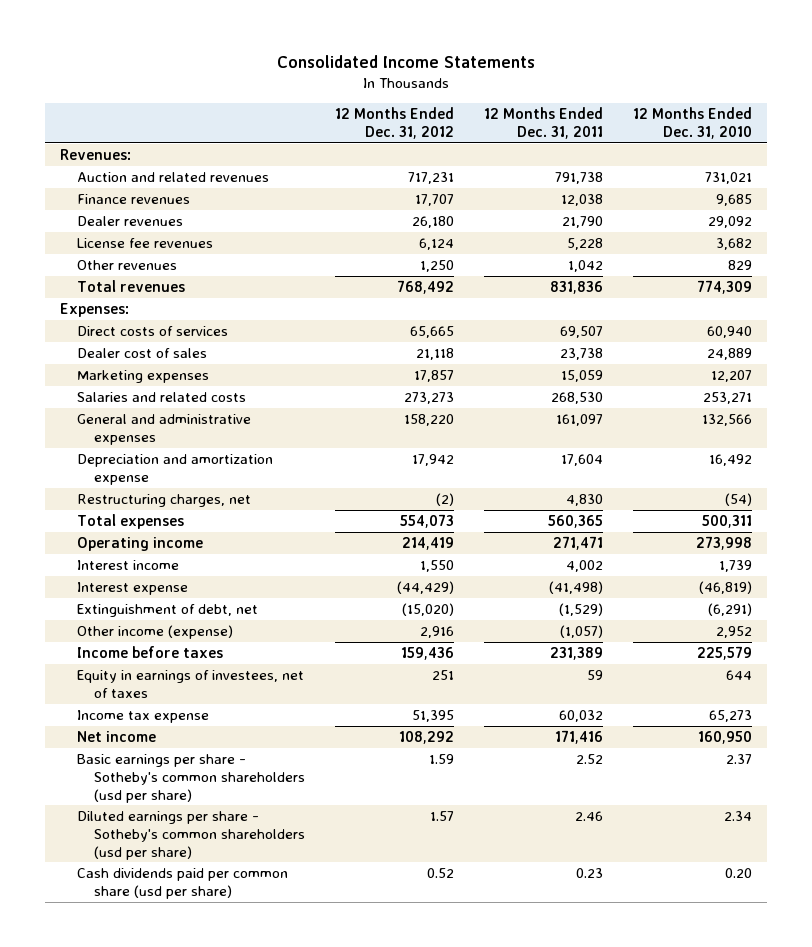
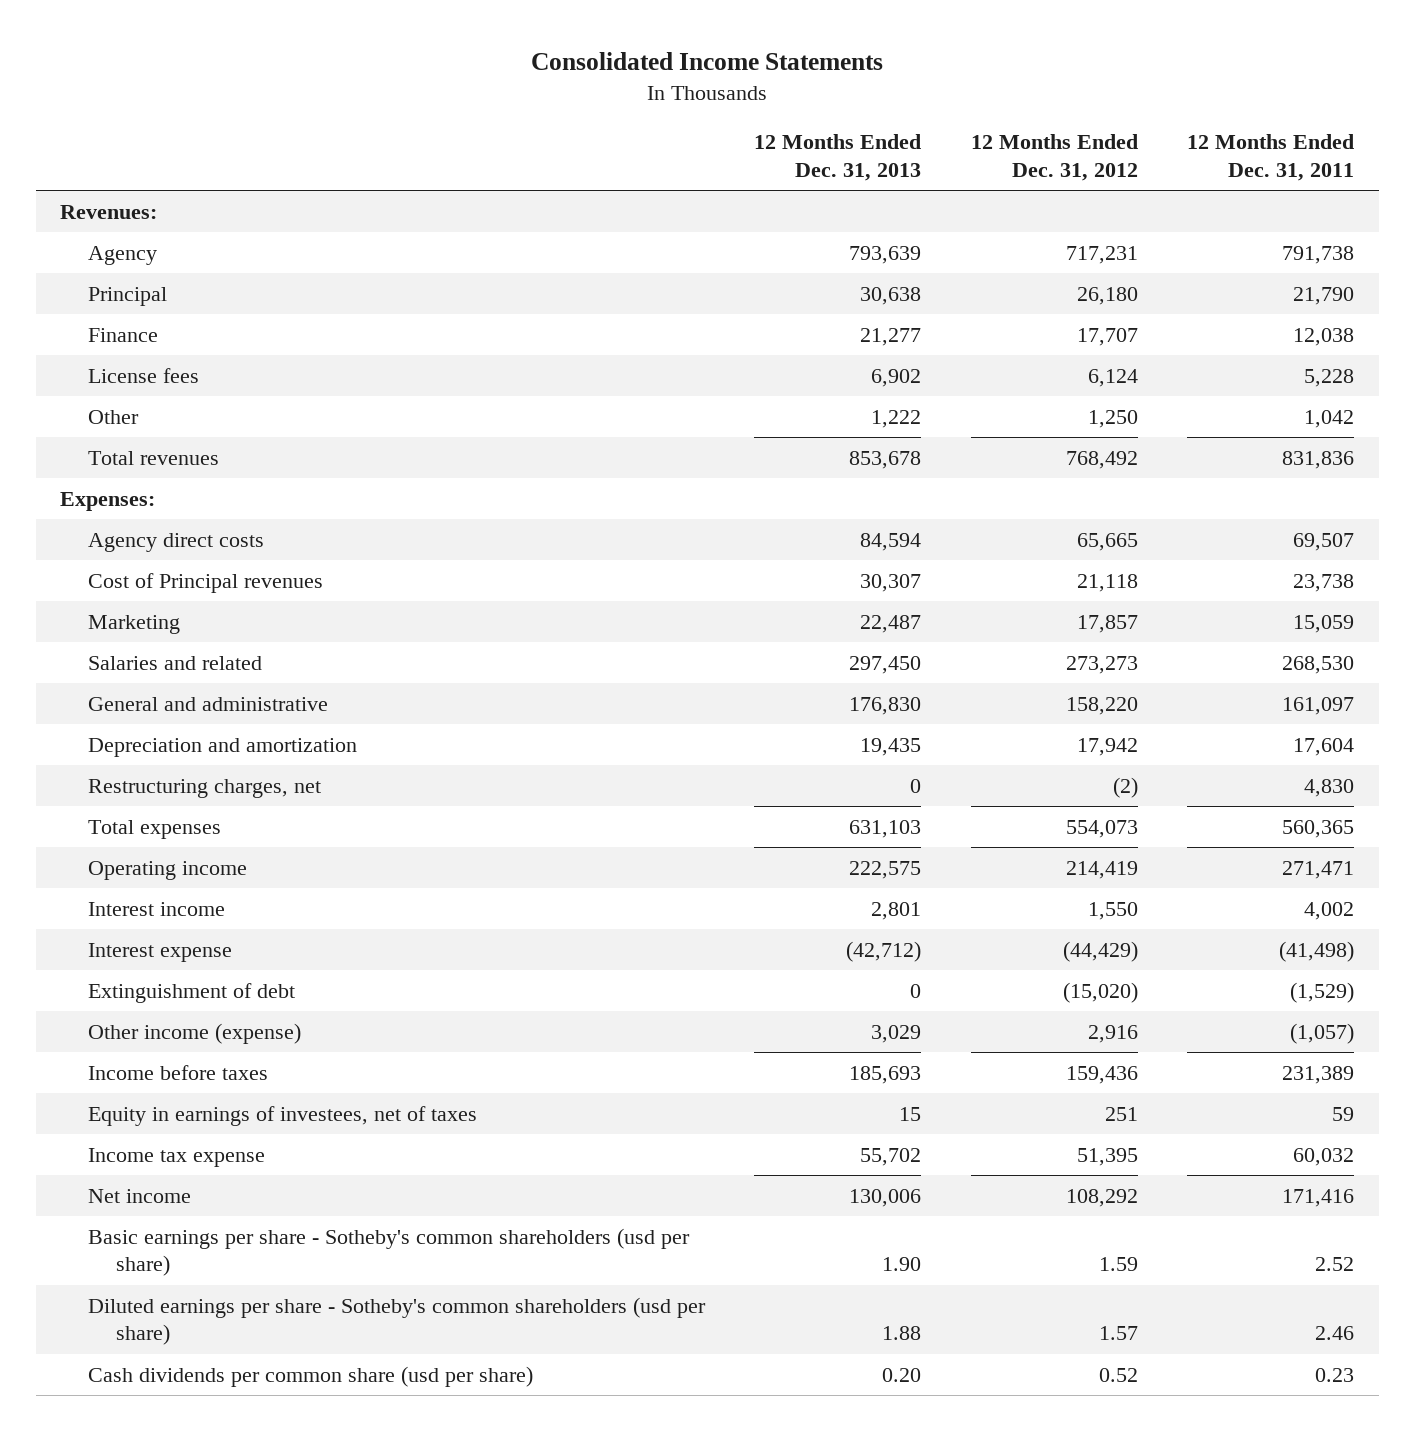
- | 12 Months Ended Dec. 31, 2012 | 12 Months Ended Dec. 31, 2011 | 12 Months Ended Dec. 31, 2010
+ | 12 Months Ended Dec. 31, 2013 | 12 Months Ended Dec. 31, 2012 | 12 Months Ended Dec. 31, 2011
- Auction and related revenues | 717,231 | 791,738 | 731,021
- Finance revenues | 17,707 | 12,038 | 9,685
- Dealer revenues | 26,180 | 21,790 | 29,092
- License fee revenues | 6,124 | 5,228 | 3,682
- Other revenues | 1,250 | 1,042 | 829
+ Agency | 793,639 | 717,231 | 791,738
+ Principal | 30,638 | 26,180 | 21,790
+ Finance | 21,277 | 17,707 | 12,038
+ License fees | 6,902 | 6,124 | 5,228
+ Other | 1,222 | 1,250 | 1,042
- Direct costs of services | 65,665 | 69,507 | 60,940
- Dealer cost of sales | 21,118 | 23,738 | 24,889
- Marketing expenses | 17,857 | 15,059 | 12,207
- Salaries and related costs | 273,273 | 268,530 | 253,271
- General and administrative expenses | 158,220 | 161,097 | 132,566
- Depreciation and amortization expense | 17,942 | 17,604 | 16,492
+ Agency direct costs | 84,594 | 65,665 | 69,507
+ Cost of Principal revenues | 30,307 | 21,118 | 23,738
+ Marketing | 22,487 | 17,857 | 15,059
+ Salaries and related | 297,450 | 273,273 | 268,530
+ General and administrative | 176,830 | 158,220 | 161,097
+ Depreciation and amortization | 19,435 | 17,942 | 17,604
- Extinguishment of debt, net | (15,020) | (1,529) | (6,291)
+ Extinguishment of debt | 0 | (15,020) | (1,529)
- Cash dividends paid per common share (usd per share) | 0.52 | 0.23 | 0.20
+ Cash dividends per common share (usd per share) | 0.20 | 0.52 | 0.23

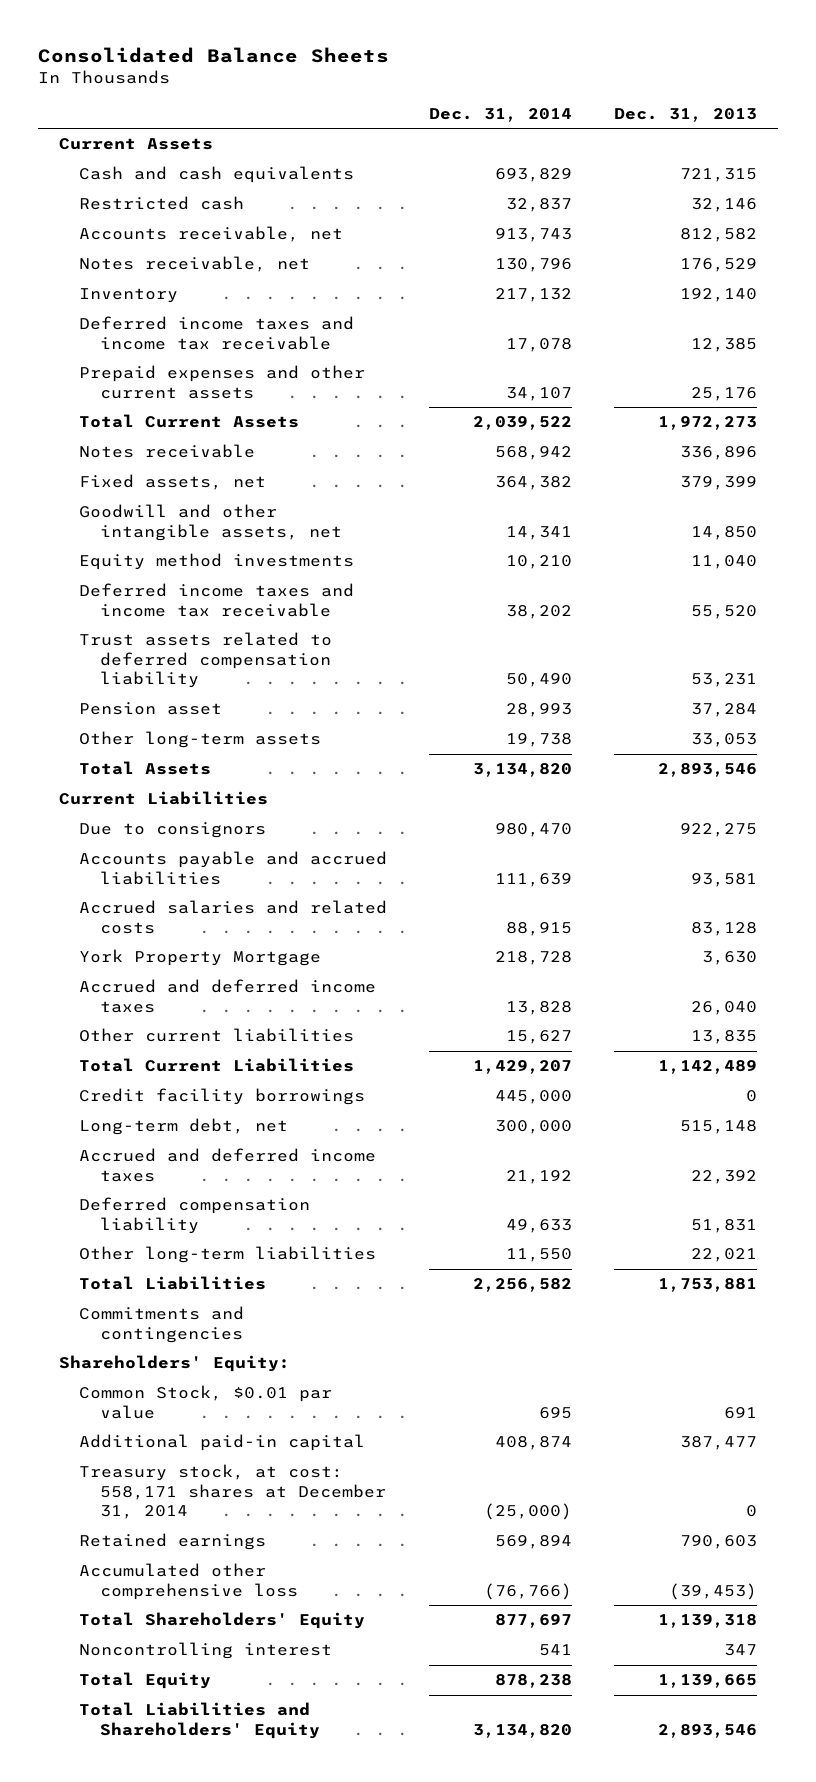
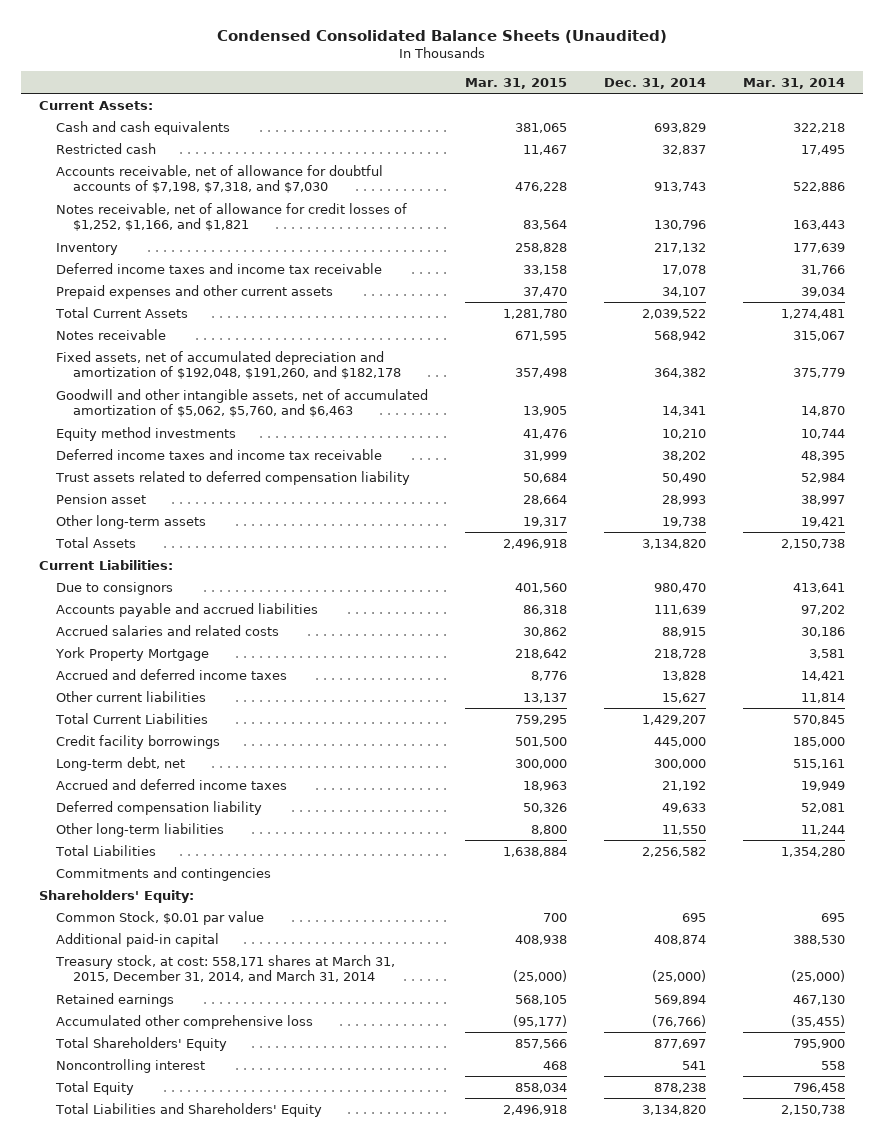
- Consolidated Balance Sheets
+ Condensed Consolidated Balance Sheets (Unaudited)
- | Dec. 31, 2014 | Dec. 31, 2013
+ | Mar. 31, 2015 | Dec. 31, 2014 | Mar. 31, 2014
- Current Assets
+ Current Assets:
- Accounts receivable, net | 913,743 | 812,582
- Notes receivable, net | 130,796 | 176,529
+ Accounts receivable, net of allowance for doubtful accounts of $7,198, $7,318, and $7,030 | 476,228 | 913,743 | 522,886
+ Notes receivable, net of allowance for credit losses of $1,252, $1,166, and $1,821 | 83,564 | 130,796 | 163,443
- Fixed assets, net | 364,382 | 379,399
- Goodwill and other intangible assets, net | 14,341 | 14,850
+ Fixed assets, net of accumulated depreciation and amortization of $192,048, $191,260, and $182,178 | 357,498 | 364,382 | 375,779
+ Goodwill and other intangible assets, net of accumulated amortization of $5,062, $5,760, and $6,463 | 13,905 | 14,341 | 14,870
- Current Liabilities
+ Current Liabilities:
- Treasury stock, at cost: 558,171 shares at December 31, 2014 | (25,000) | 0
+ Treasury stock, at cost: 558,171 shares at March 31, 2015, December 31, 2014, and March 31, 2014 | (25,000) | (25,000) | (25,000)

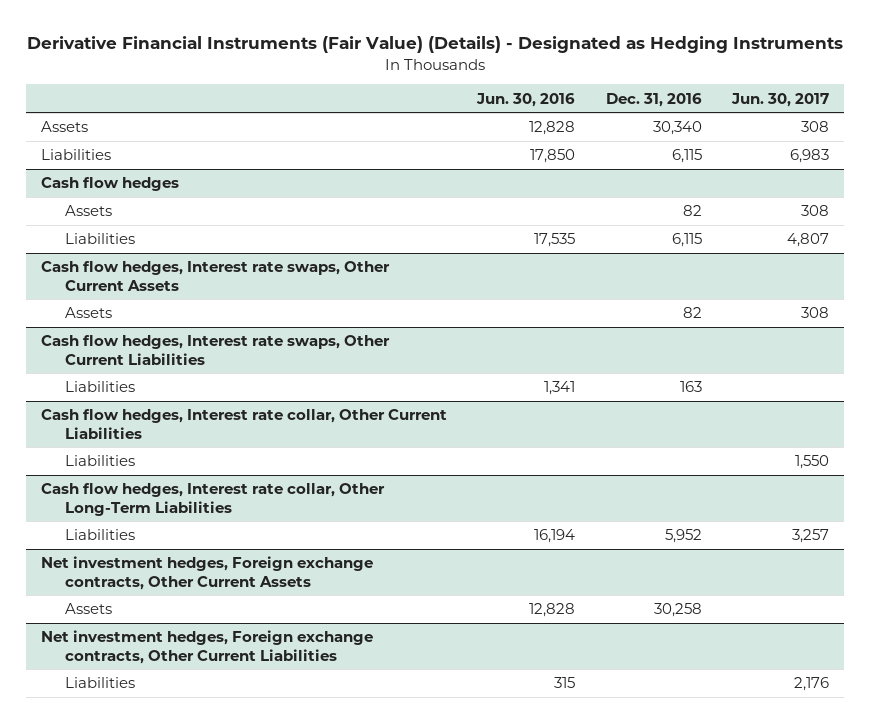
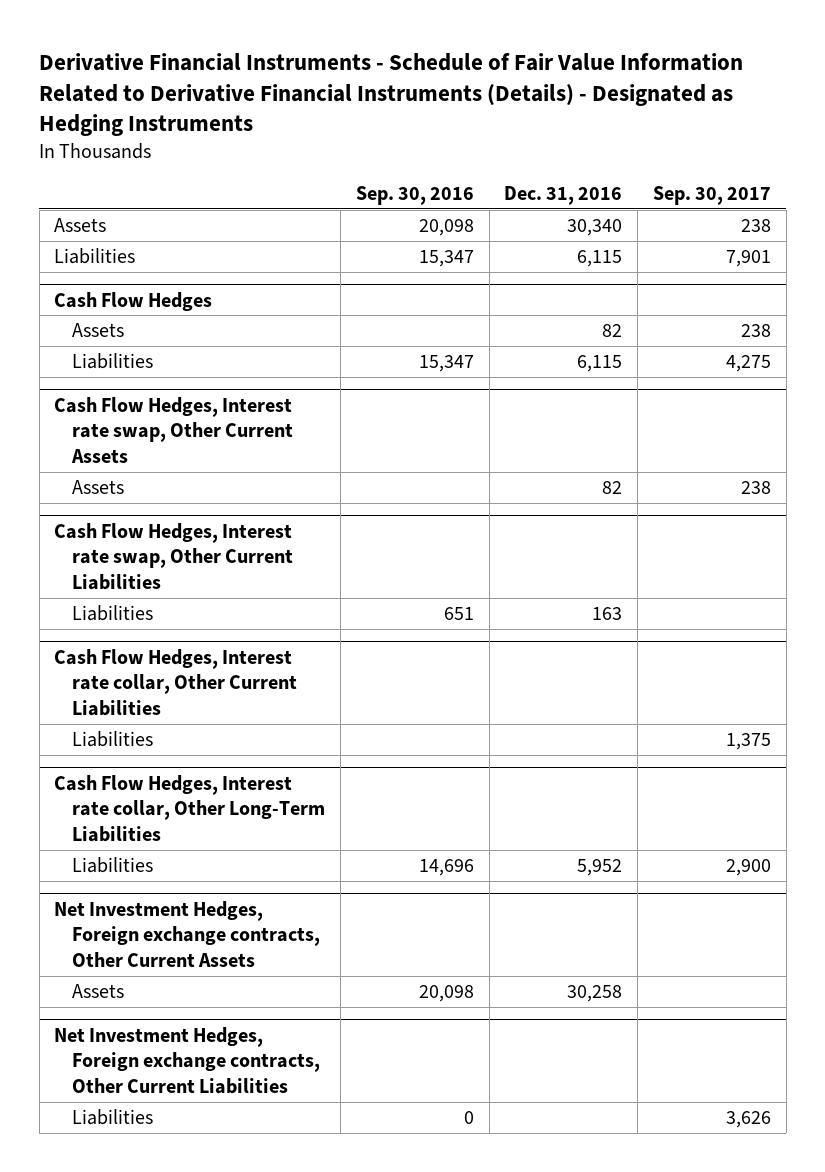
- Derivative Financial Instruments (Fair Value) (Details) - Designated as Hedging Instruments
+ Derivative Financial Instruments - Schedule of Fair Value Information Related to Derivative Financial Instruments (Details) - Designated as Hedging Instruments
- | Jun. 30, 2016 | Dec. 31, 2016 | Jun. 30, 2017
+ | Sep. 30, 2016 | Dec. 31, 2016 | Sep. 30, 2017
- Cash flow hedges
+ Cash Flow Hedges
- Cash flow hedges, Interest rate swaps, Other Current Assets
+ Cash Flow Hedges, Interest rate swap, Other Current Assets
- Cash flow hedges, Interest rate swaps, Other Current Liabilities
+ Cash Flow Hedges, Interest rate swap, Other Current Liabilities
- Cash flow hedges, Interest rate collar, Other Current Liabilities
+ Cash Flow Hedges, Interest rate collar, Other Current Liabilities
- Cash flow hedges, Interest rate collar, Other Long-Term Liabilities
+ Cash Flow Hedges, Interest rate collar, Other Long-Term Liabilities
- Net investment hedges, Foreign exchange contracts, Other Current Assets
+ Net Investment Hedges, Foreign exchange contracts, Other Current Assets
- Net investment hedges, Foreign exchange contracts, Other Current Liabilities
+ Net Investment Hedges, Foreign exchange contracts, Other Current Liabilities

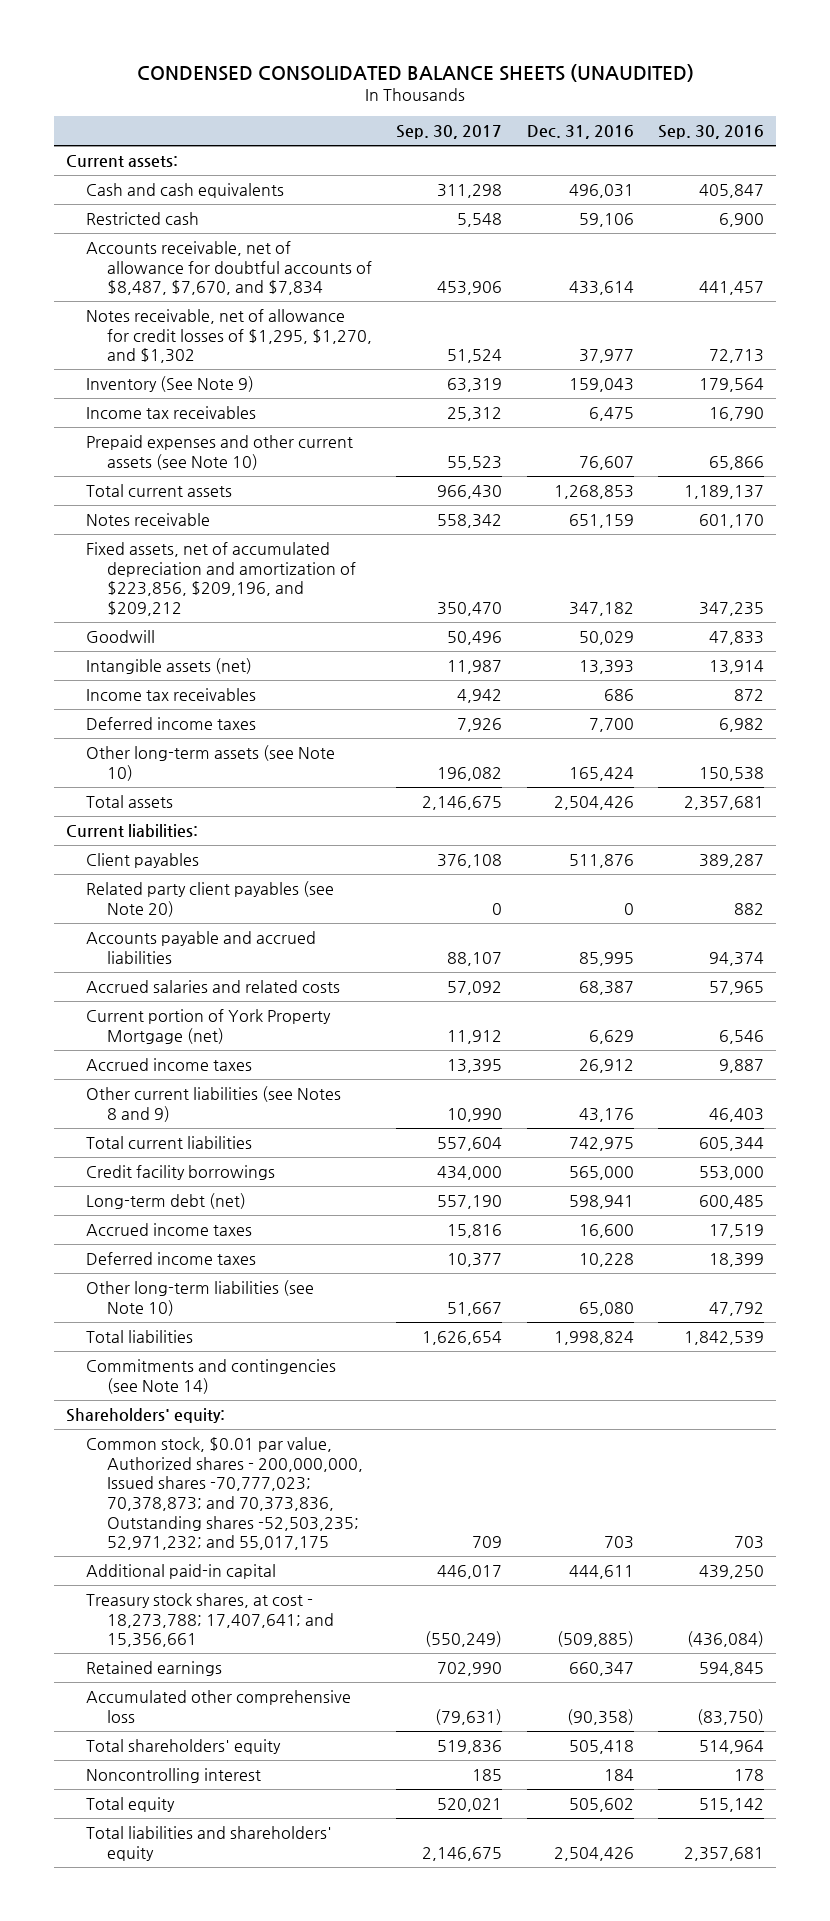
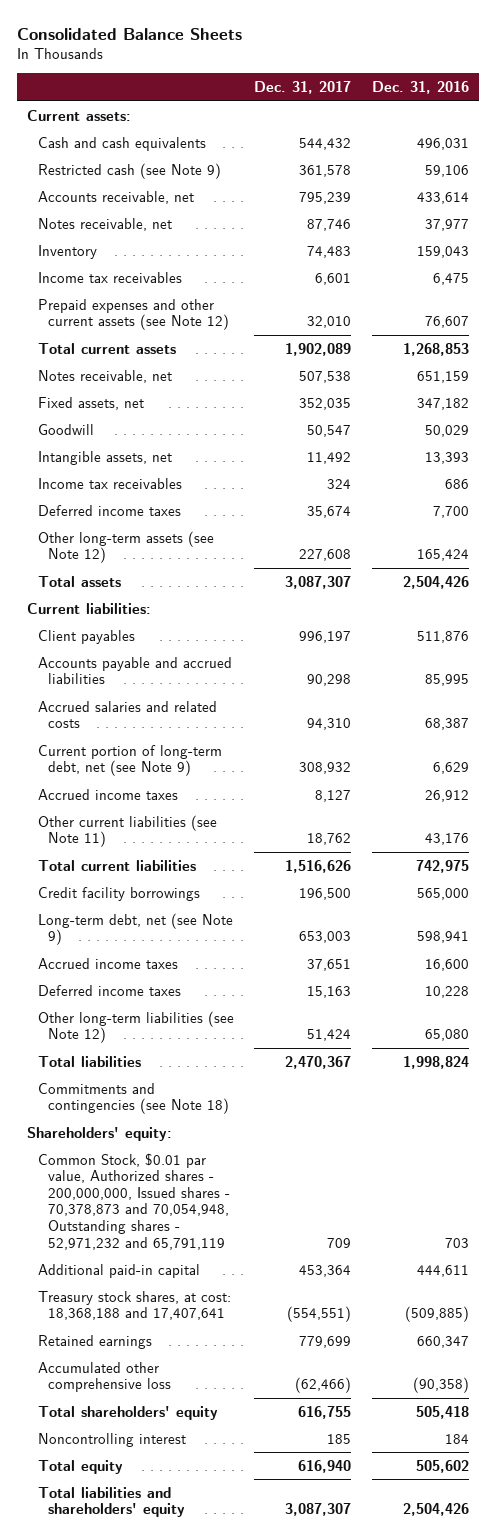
- CONDENSED CONSOLIDATED BALANCE SHEETS (UNAUDITED)
+ Consolidated Balance Sheets
- | Sep. 30, 2017 | Dec. 31, 2016 | Sep. 30, 2016
+ | Dec. 31, 2017 | Dec. 31, 2016
- Restricted cash | 5,548 | 59,106 | 6,900
- Accounts receivable, net of allowance for doubtful accounts of $8,487, $7,670, and $7,834 | 453,906 | 433,614 | 441,457
- Notes receivable, net of allowance for credit losses of $1,295, $1,270, and $1,302 | 51,524 | 37,977 | 72,713
- Inventory (See Note 9) | 63,319 | 159,043 | 179,564
+ Restricted cash (see Note 9) | 361,578 | 59,106
+ Accounts receivable, net | 795,239 | 433,614
+ Notes receivable, net | 87,746 | 37,977
+ Inventory | 74,483 | 159,043
- Prepaid expenses and other current assets (see Note 10) | 55,523 | 76,607 | 65,866
+ Prepaid expenses and other current assets (see Note 12) | 32,010 | 76,607
- Notes receivable | 558,342 | 651,159 | 601,170
- Fixed assets, net of accumulated depreciation and amortization of $223,856, $209,196, and $209,212 | 350,470 | 347,182 | 347,235
+ Notes receivable, net | 507,538 | 651,159
+ Fixed assets, net | 352,035 | 347,182
- Intangible assets (net) | 11,987 | 13,393 | 13,914
+ Intangible assets, net | 11,492 | 13,393
- Other long-term assets (see Note 10) | 196,082 | 165,424 | 150,538
+ Other long-term assets (see Note 12) | 227,608 | 165,424
- Related party client payables (see Note 20) | 0 | 0 | 882
- Current portion of York Property Mortgage (net) | 11,912 | 6,629 | 6,546
+ Current portion of long-term debt, net (see Note 9) | 308,932 | 6,629
- Other current liabilities (see Notes 8 and 9) | 10,990 | 43,176 | 46,403
+ Other current liabilities (see Note 11) | 18,762 | 43,176
- Long-term debt (net) | 557,190 | 598,941 | 600,485
+ Long-term debt, net (see Note 9) | 653,003 | 598,941
- Other long-term liabilities (see Note 10) | 51,667 | 65,080 | 47,792
+ Other long-term liabilities (see Note 12) | 51,424 | 65,080
- Commitments and contingencies (see Note 14)
+ Commitments and contingencies (see Note 18)
- Common stock, $0.01 par value, Authorized shares - 200,000,000, Issued shares -70,777,023; 70,378,873; and 70,373,836, Outstanding shares -52,503,235; 52,971,232; and 55,017,175 | 709 | 703 | 703
+ Common Stock, $0.01 par value, Authorized shares - 200,000,000, Issued shares - 70,378,873 and 70,054,948, Outstanding shares - 52,971,232 and 65,791,119 | 709 | 703
- Treasury stock shares, at cost - 18,273,788; 17,407,641; and 15,356,661 | (550,249) | (509,885) | (436,084)
+ Treasury stock shares, at cost: 18,368,188 and 17,407,641 | (554,551) | (509,885)

